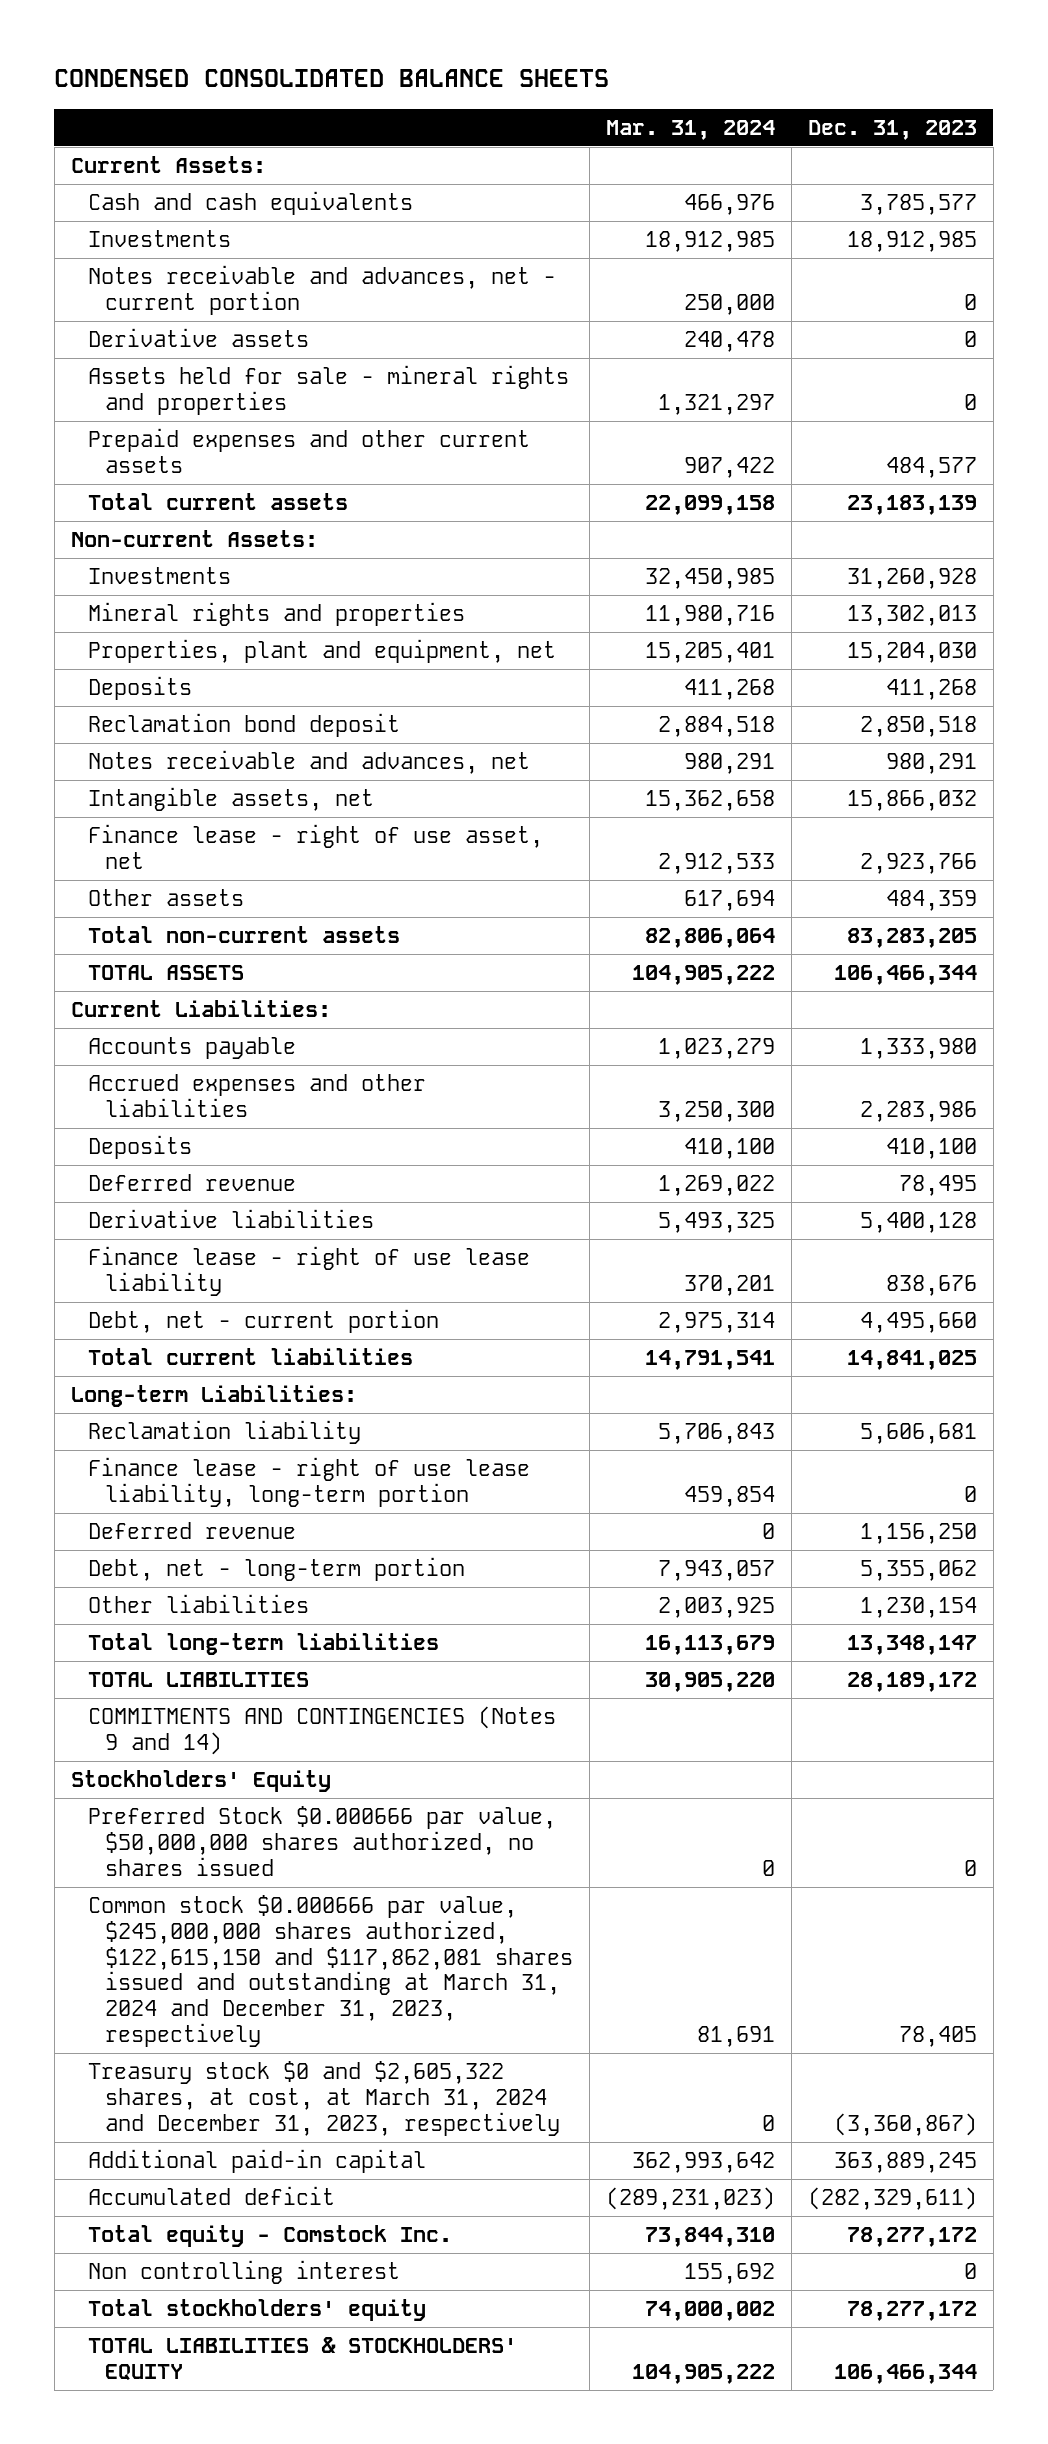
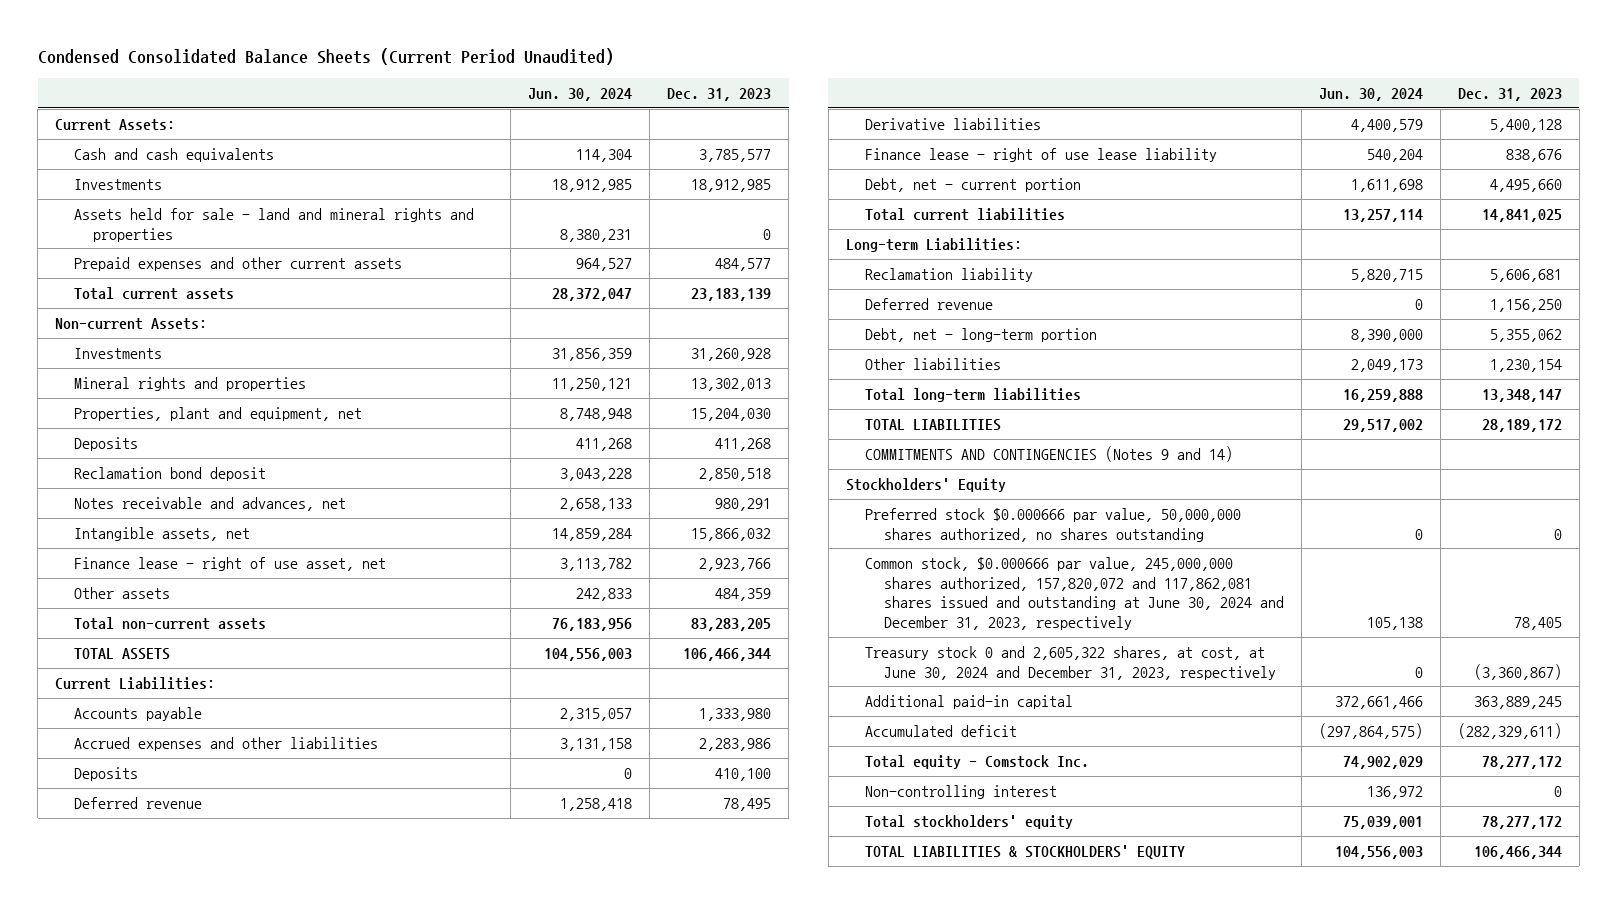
- CONDENSED CONSOLIDATED BALANCE SHEETS
+ Condensed Consolidated Balance Sheets (Current Period Unaudited)
- | Mar. 31, 2024 | Dec. 31, 2023
+ | Jun. 30, 2024 | Dec. 31, 2023
- Notes receivable and advances, net - current portion | 250,000 | 0
- Derivative assets | 240,478 | 0
- Assets held for sale - mineral rights and properties | 1,321,297 | 0
+ Assets held for sale - land and mineral rights and properties | 8,380,231 | 0
- Finance lease - right of use lease liability, long-term portion | 459,854 | 0
- Preferred Stock $0.000666 par value, $50,000,000 shares authorized, no shares issued | 0 | 0
- Common stock $0.000666 par value, $245,000,000 shares authorized, $122,615,150 and $117,862,081 shares issued and outstanding at March 31, 2024 and December 31, 2023, respectively | 81,691 | 78,405
- Treasury stock $0 and $2,605,322 shares, at cost, at March 31, 2024 and December 31, 2023, respectively | 0 | (3,360,867)
+ Preferred stock $0.000666 par value, 50,000,000 shares authorized, no shares outstanding | 0 | 0
+ Common stock, $0.000666 par value, 245,000,000 shares authorized, 157,820,072 and 117,862,081 shares issued and outstanding at June 30, 2024 and December 31, 2023, respectively | 105,138 | 78,405
+ Treasury stock 0 and 2,605,322 shares, at cost, at June 30, 2024 and December 31, 2023, respectively | 0 | (3,360,867)
- Non controlling interest | 155,692 | 0
+ Non-controlling interest | 136,972 | 0

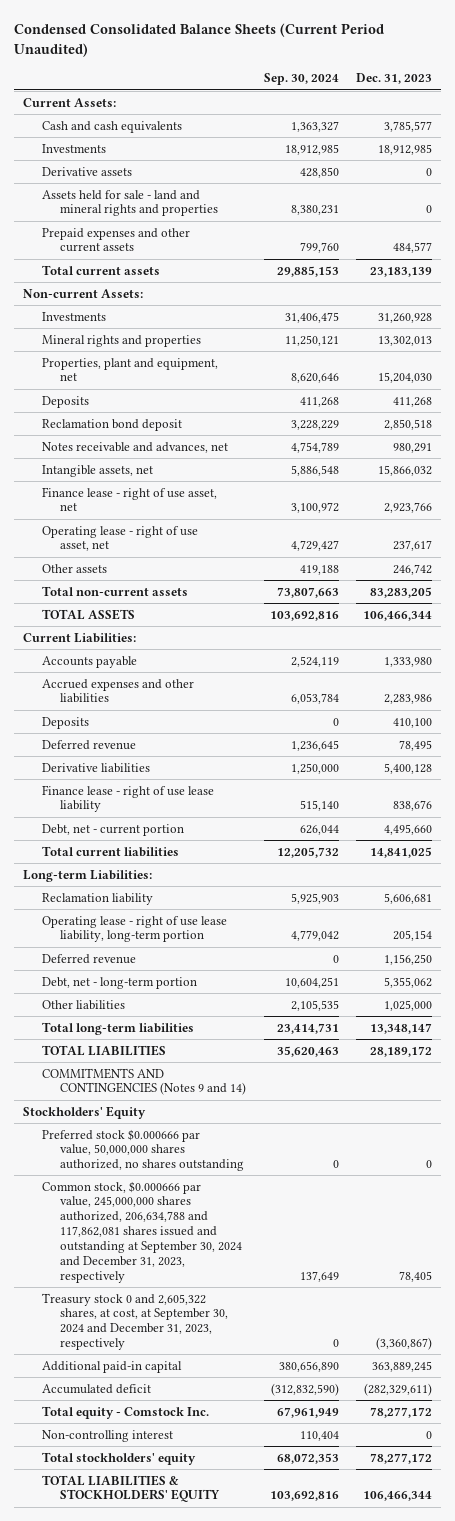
- | Jun. 30, 2024 | Dec. 31, 2023
+ | Sep. 30, 2024 | Dec. 31, 2023
+ Derivative assets | 428,850 | 0
- Other assets | 242,833 | 484,359
+ Operating lease - right of use asset, net | 4,729,427 | 237,617
+ Other assets | 419,188 | 246,742
+ Operating lease - right of use lease liability, long-term portion | 4,779,042 | 205,154
- Other liabilities | 2,049,173 | 1,230,154
+ Other liabilities | 2,105,535 | 1,025,000
- Common stock, $0.000666 par value, 245,000,000 shares authorized, 157,820,072 and 117,862,081 shares issued and outstanding at June 30, 2024 and December 31, 2023, respectively | 105,138 | 78,405
- Treasury stock 0 and 2,605,322 shares, at cost, at June 30, 2024 and December 31, 2023, respectively | 0 | (3,360,867)
+ Common stock, $0.000666 par value, 245,000,000 shares authorized, 206,634,788 and 117,862,081 shares issued and outstanding at September 30, 2024 and December 31, 2023, respectively | 137,649 | 78,405
+ Treasury stock 0 and 2,605,322 shares, at cost, at September 30, 2024 and December 31, 2023, respectively | 0 | (3,360,867)

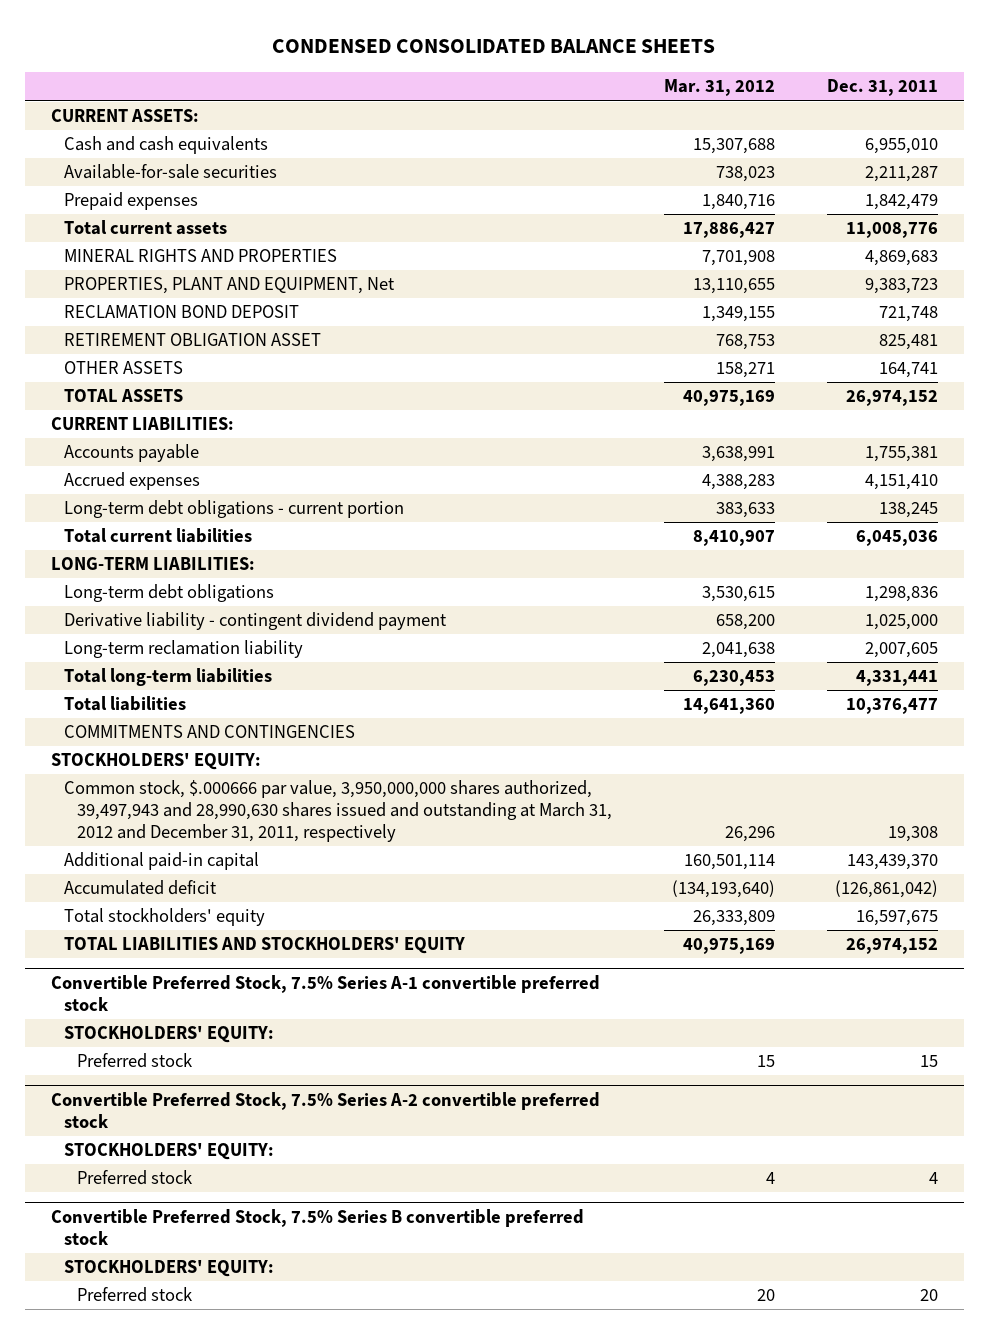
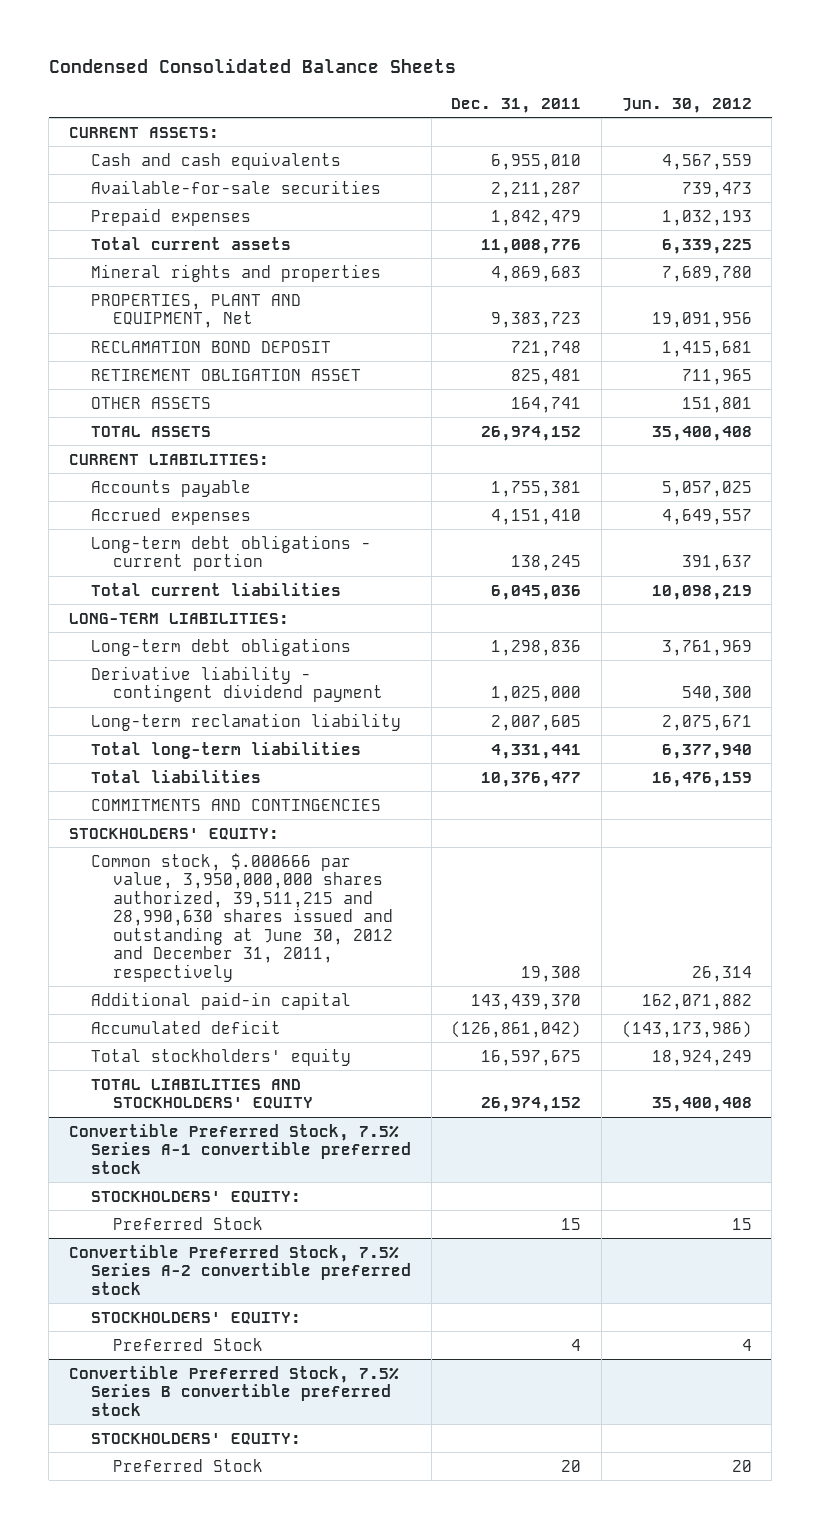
- CONDENSED CONSOLIDATED BALANCE SHEETS
+ Condensed Consolidated Balance Sheets
- | Mar. 31, 2012 | Dec. 31, 2011
+ | Dec. 31, 2011 | Jun. 30, 2012
- MINERAL RIGHTS AND PROPERTIES | 7,701,908 | 4,869,683
+ Mineral rights and properties | 4,869,683 | 7,689,780
- Common stock, $.000666 par value, 3,950,000,000 shares authorized, 39,497,943 and 28,990,630 shares issued and outstanding at March 31, 2012 and December 31, 2011, respectively | 26,296 | 19,308
+ Common stock, $.000666 par value, 3,950,000,000 shares authorized, 39,511,215 and 28,990,630 shares issued and outstanding at June 30, 2012 and December 31, 2011, respectively | 19,308 | 26,314
@ Convertible Preferred Stock, 7.5% Series A-1 convertible preferred stock
- Preferred stock | 15 | 15
+ Preferred Stock | 15 | 15
@ Convertible Preferred Stock, 7.5% Series A-2 convertible preferred stock
- Preferred stock | 4 | 4
+ Preferred Stock | 4 | 4
@ Convertible Preferred Stock, 7.5% Series B convertible preferred stock
- Preferred stock | 20 | 20
+ Preferred Stock | 20 | 20

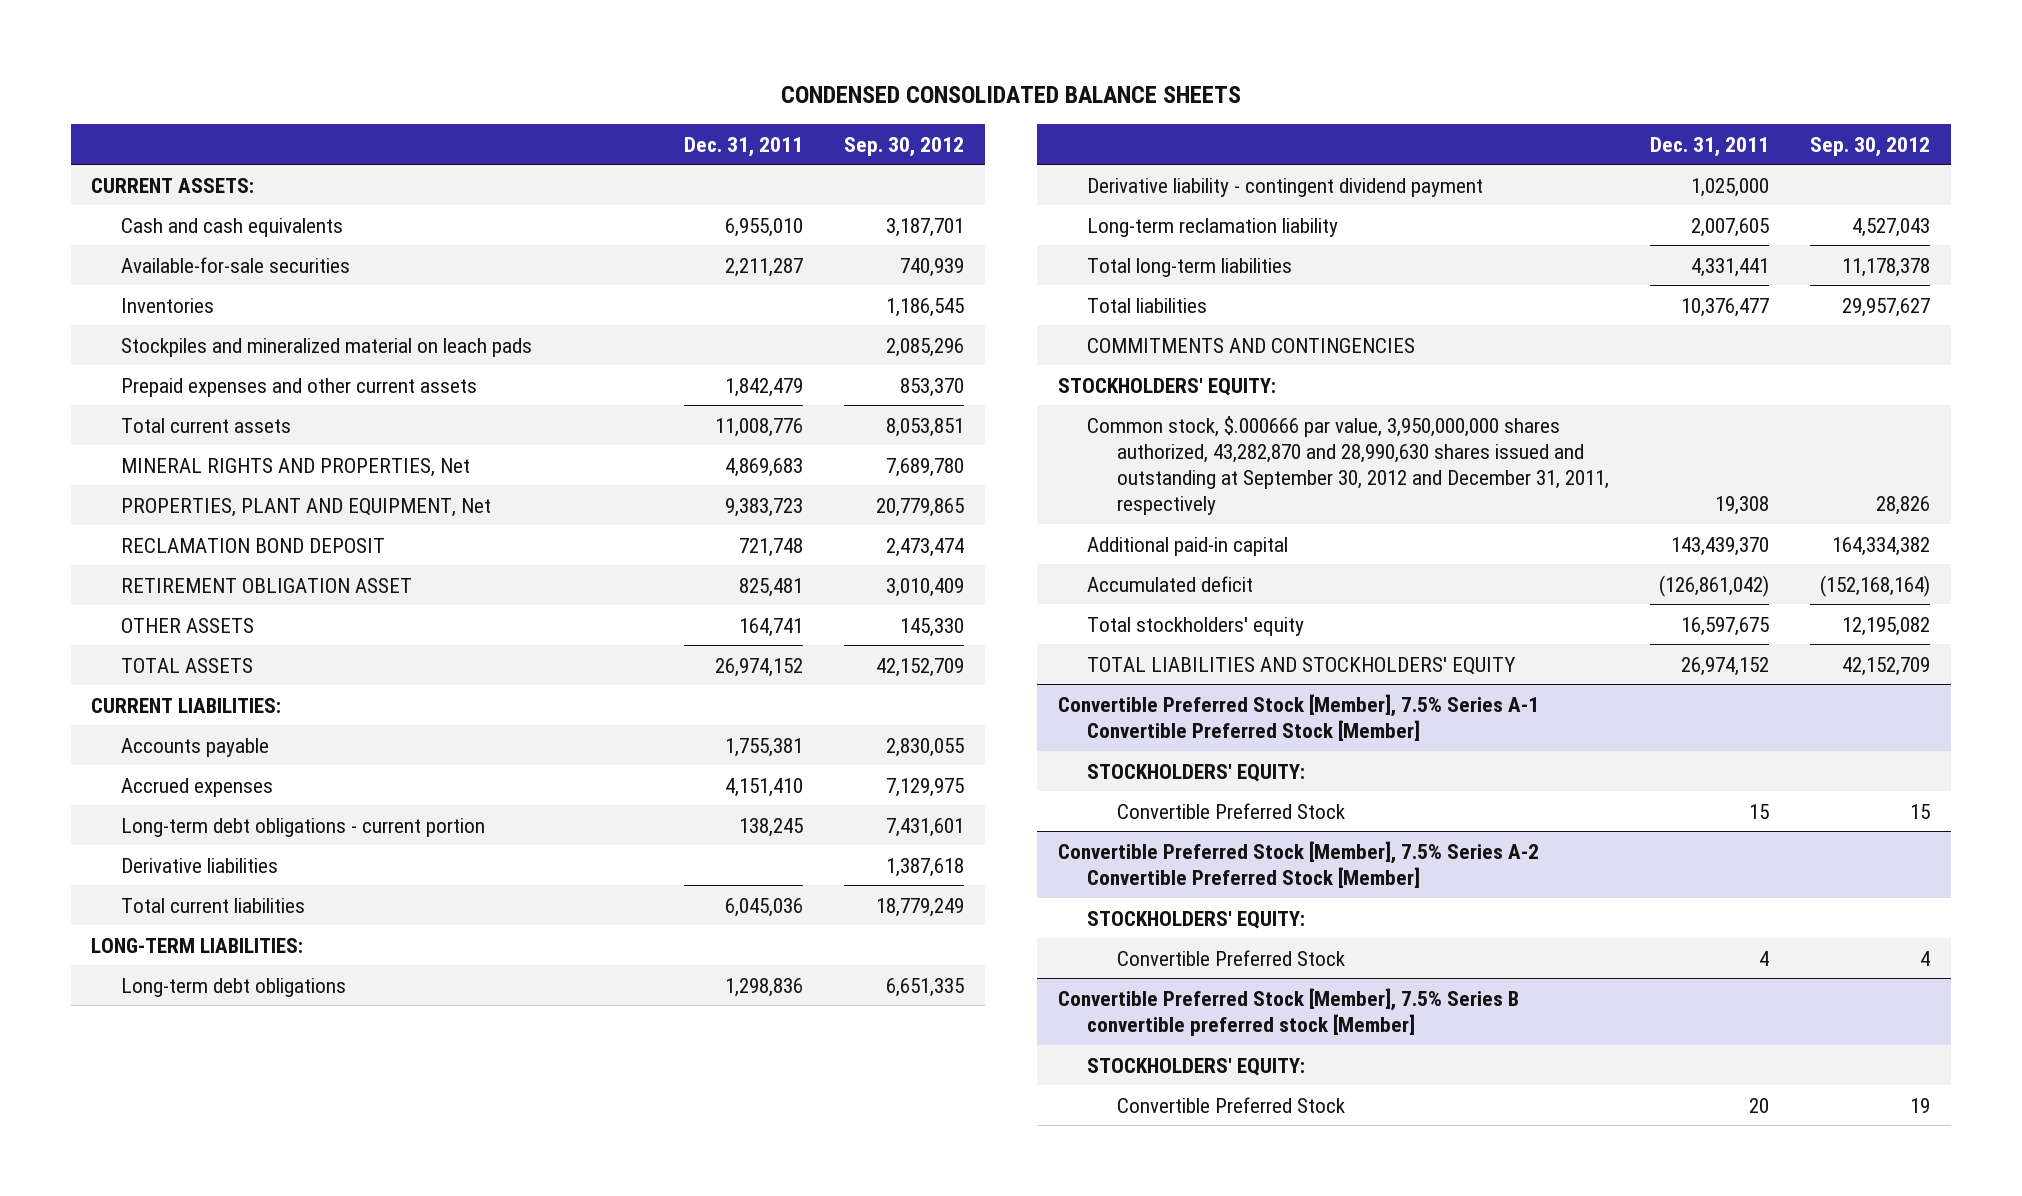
- Condensed Consolidated Balance Sheets
+ CONDENSED CONSOLIDATED BALANCE SHEETS
- | Dec. 31, 2011 | Jun. 30, 2012
+ | Dec. 31, 2011 | Sep. 30, 2012
- Prepaid expenses | 1,842,479 | 1,032,193
+ Inventories | | 1,186,545
+ Stockpiles and mineralized material on leach pads | | 2,085,296
+ Prepaid expenses and other current assets | 1,842,479 | 853,370
- Mineral rights and properties | 4,869,683 | 7,689,780
+ MINERAL RIGHTS AND PROPERTIES, Net | 4,869,683 | 7,689,780
+ Derivative liabilities | | 1,387,618
- Common stock, $.000666 par value, 3,950,000,000 shares authorized, 39,511,215 and 28,990,630 shares issued and outstanding at June 30, 2012 and December 31, 2011, respectively | 19,308 | 26,314
+ Common stock, $.000666 par value, 3,950,000,000 shares authorized, 43,282,870 and 28,990,630 shares issued and outstanding at September 30, 2012 and December 31, 2011, respectively | 19,308 | 28,826
- Convertible Preferred Stock, 7.5% Series A-1 convertible preferred stock
+ Convertible Preferred Stock [Member], 7.5% Series A-1 Convertible Preferred Stock [Member]
- Preferred Stock | 15 | 15
- Convertible Preferred Stock, 7.5% Series A-2 convertible preferred stock
+ Convertible Preferred Stock | 15 | 15
+ Convertible Preferred Stock [Member], 7.5% Series A-2 Convertible Preferred Stock [Member]
- Preferred Stock | 4 | 4
- Convertible Preferred Stock, 7.5% Series B convertible preferred stock
+ Convertible Preferred Stock | 4 | 4
+ Convertible Preferred Stock [Member], 7.5% Series B convertible preferred stock [Member]
- Preferred Stock | 20 | 20
+ Convertible Preferred Stock | 20 | 19

